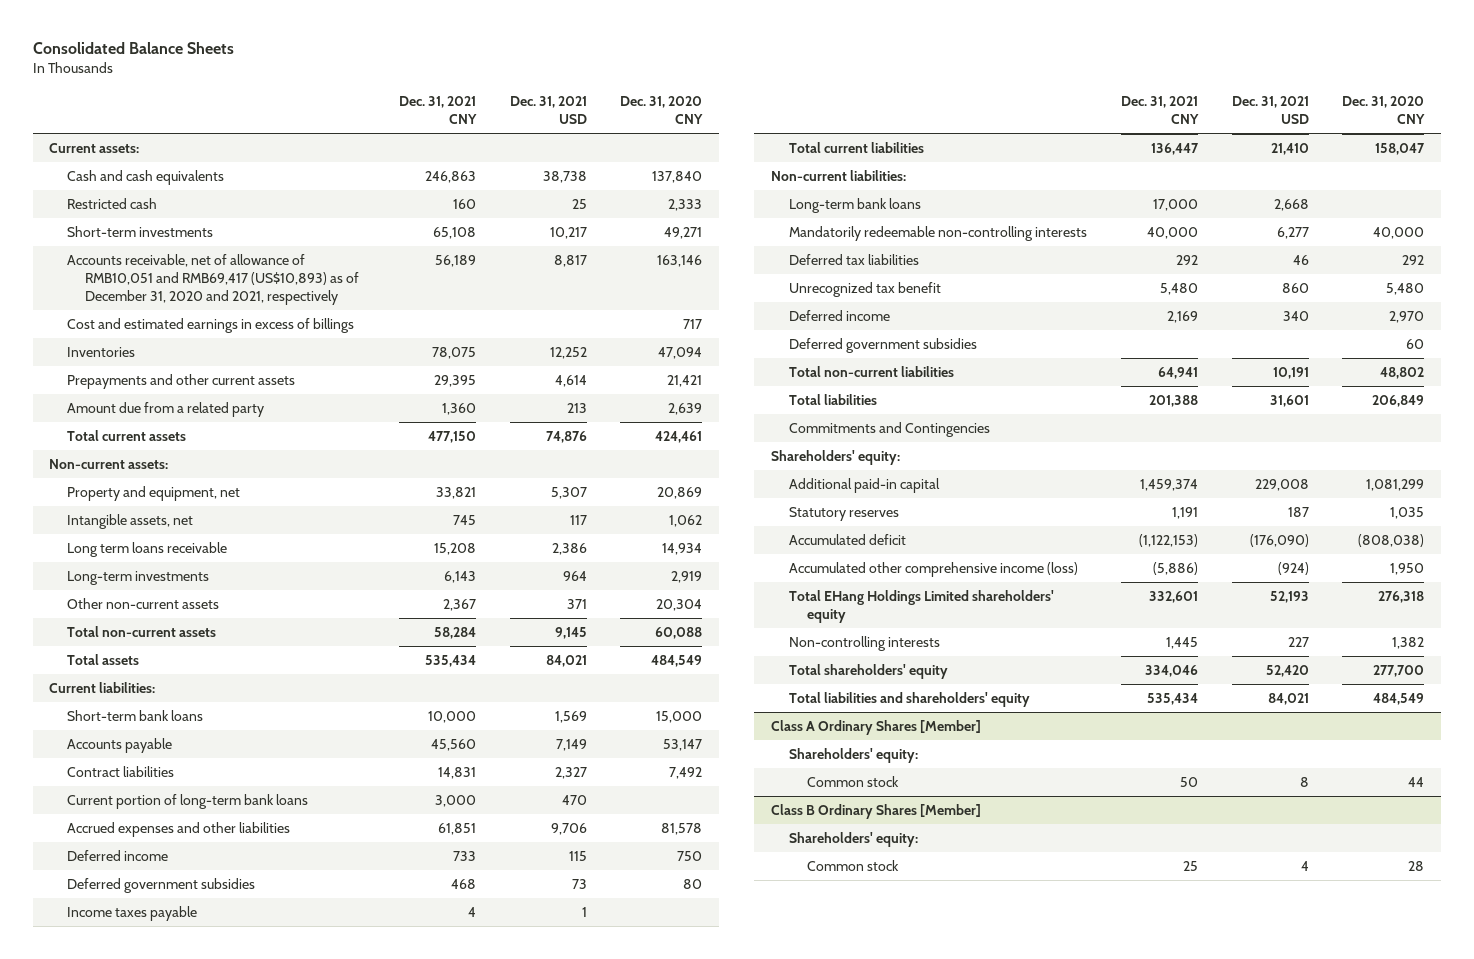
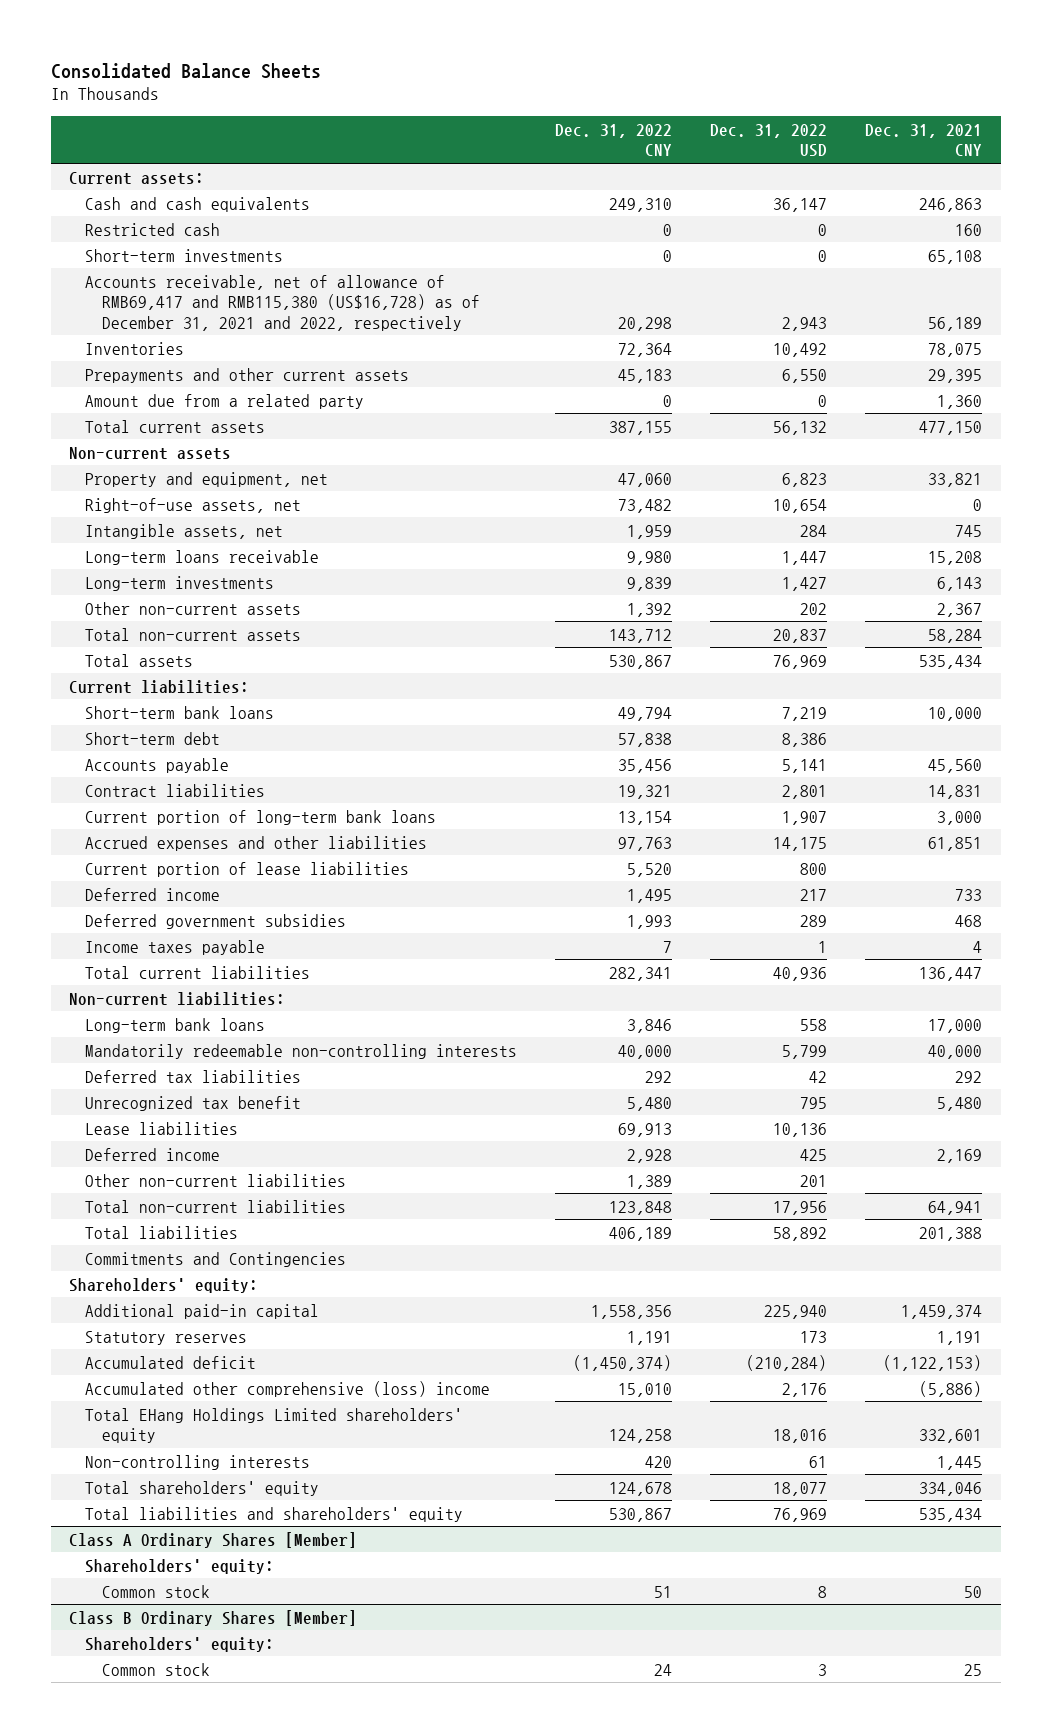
- | Dec. 31, 2021 CNY | Dec. 31, 2021 USD | Dec. 31, 2020 CNY
+ | Dec. 31, 2022 CNY | Dec. 31, 2022 USD | Dec. 31, 2021 CNY
- Accounts receivable, net of allowance of RMB10,051 and RMB69,417 (US$10,893) as of December 31, 2020 and 2021, respectively | 56,189 | 8,817 | 163,146
- Cost and estimated earnings in excess of billings | | | 717
+ Accounts receivable, net of allowance of RMB69,417 and RMB115,380 (US$16,728) as of December 31, 2021 and 2022, respectively | 20,298 | 2,943 | 56,189
- Non-current assets:
+ Non-current assets
+ Right-of-use assets, net | 73,482 | 10,654 | 0
- Long term loans receivable | 15,208 | 2,386 | 14,934
+ Long-term loans receivable | 9,980 | 1,447 | 15,208
+ Short-term debt | 57,838 | 8,386 |
+ Current portion of lease liabilities | 5,520 | 800 |
+ Lease liabilities | 69,913 | 10,136 |
- Deferred government subsidies | | | 60
+ Other non-current liabilities | 1,389 | 201 |
- Accumulated other comprehensive income (loss) | (5,886) | (924) | 1,950
+ Accumulated other comprehensive (loss) income | 15,010 | 2,176 | (5,886)

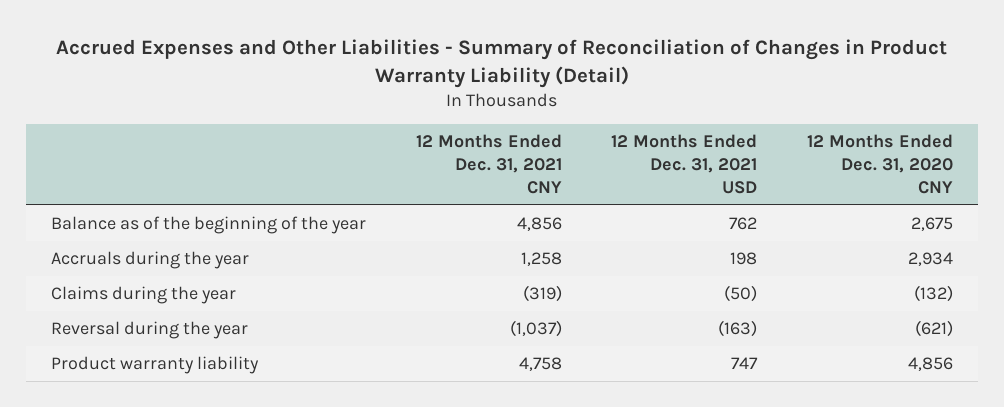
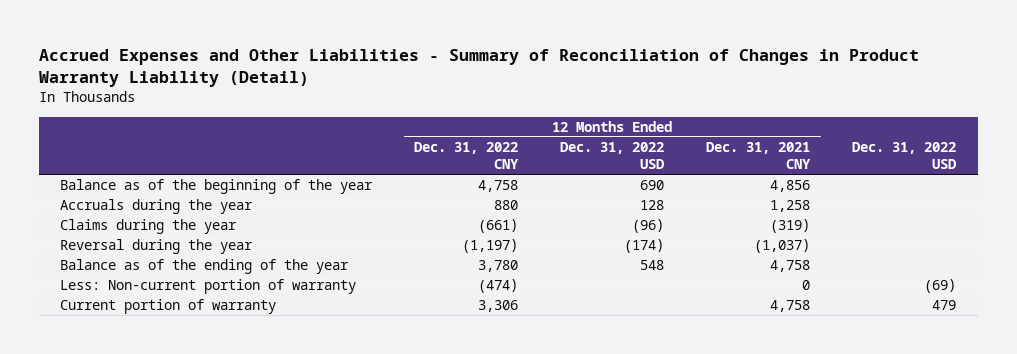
- | 12 Months Ended Dec. 31, 2021 CNY | 12 Months Ended Dec. 31, 2021 USD | 12 Months Ended Dec. 31, 2020 CNY
+ | 12 Months Ended Dec. 31, 2022 CNY | 12 Months Ended Dec. 31, 2022 USD | 12 Months Ended Dec. 31, 2021 CNY | Dec. 31, 2022 USD
- Product warranty liability | 4,758 | 747 | 4,856
+ Balance as of the ending of the year | 3,780 | 548 | 4,758 |
+ Less: Non-current portion of warranty | (474) | | 0 | (69)
+ Current portion of warranty | 3,306 | | 4,758 | 479

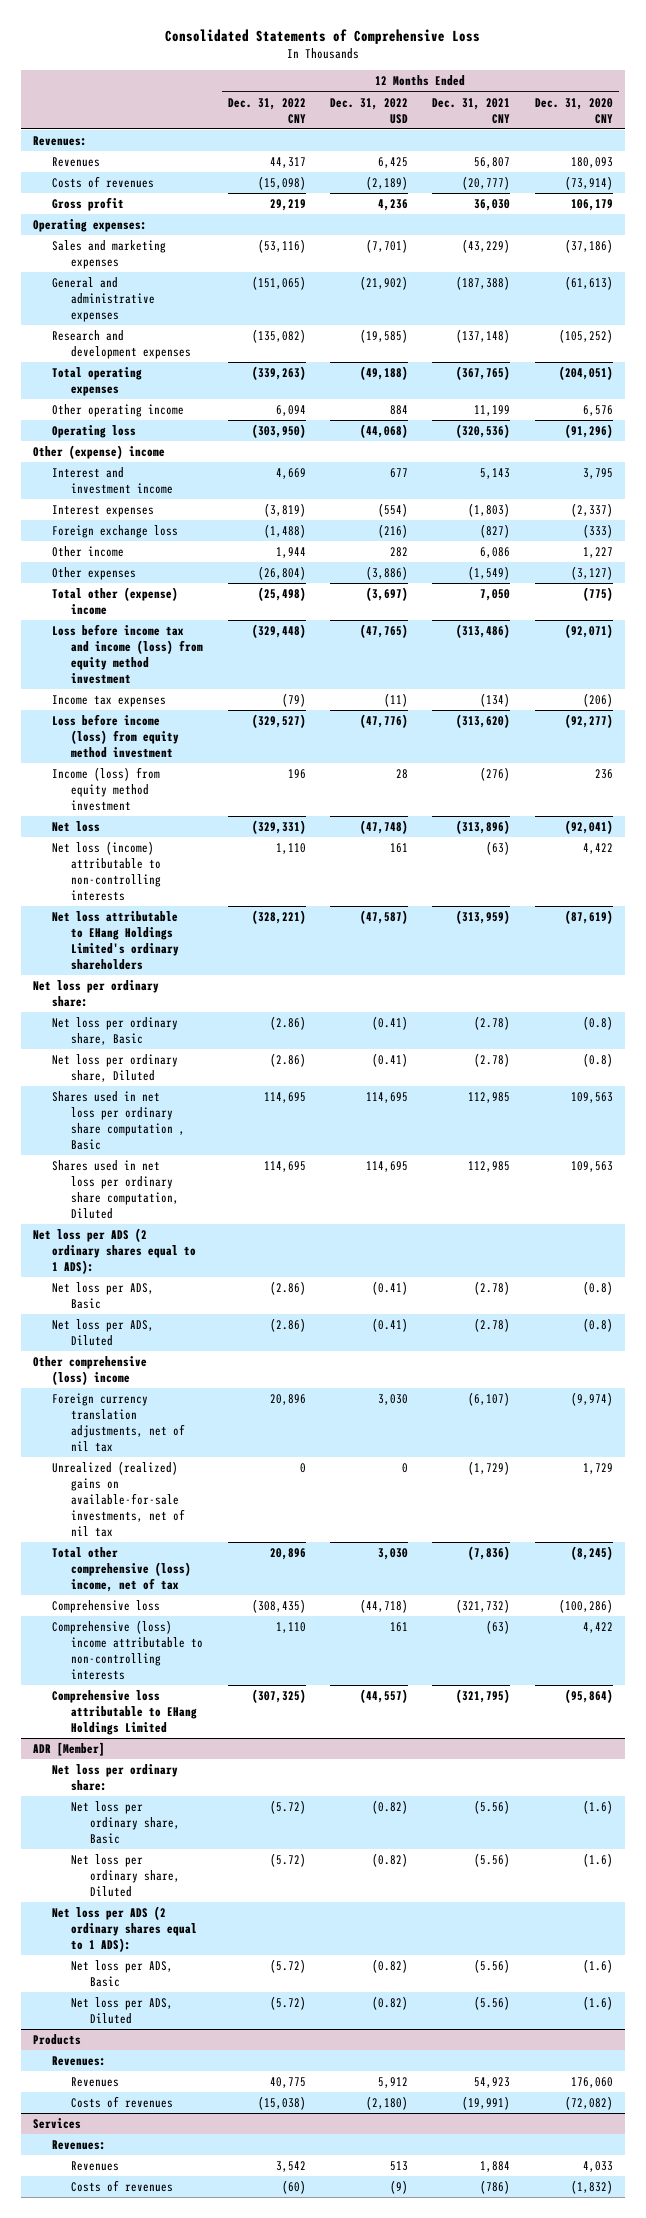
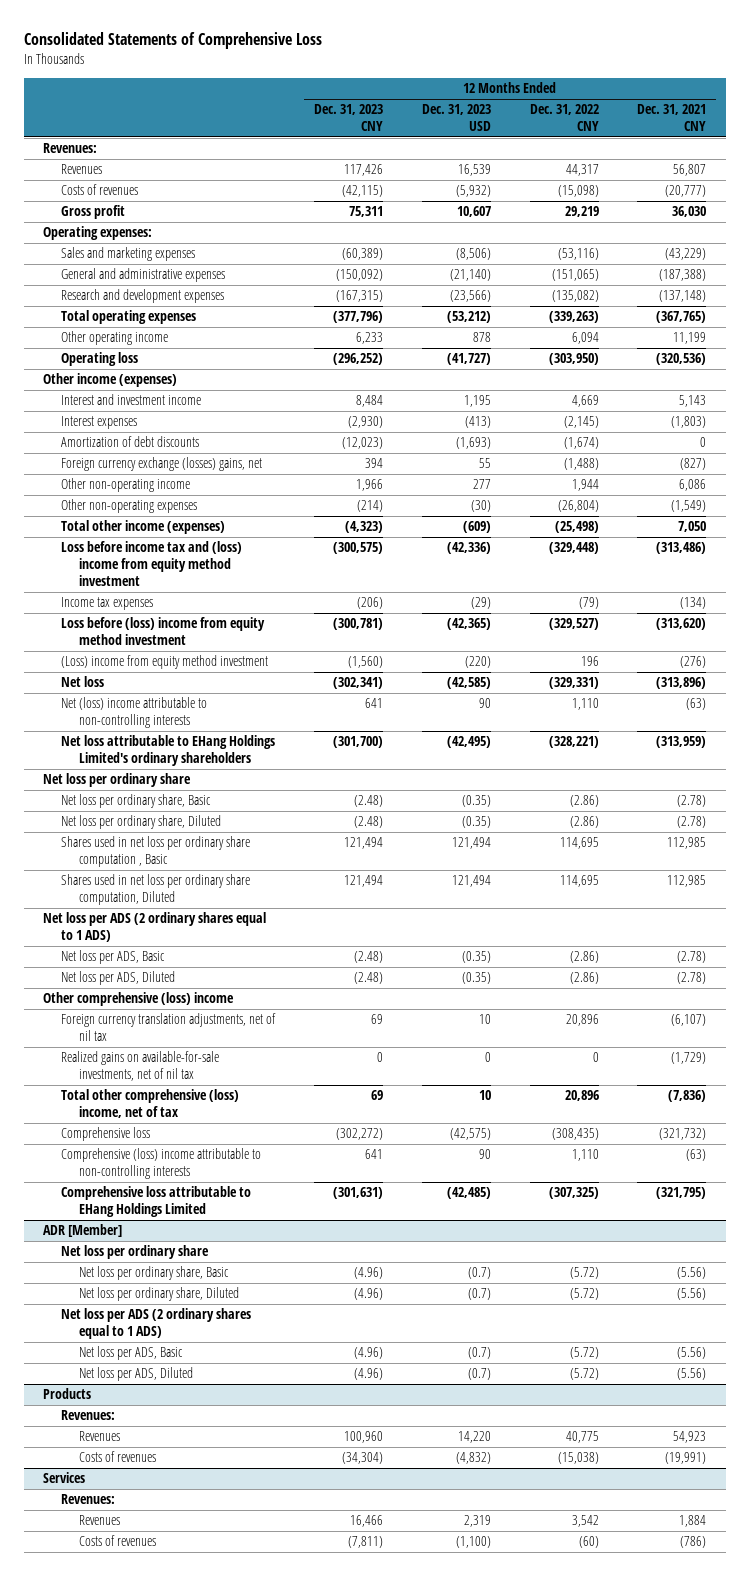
- | 12 Months Ended Dec. 31, 2022 CNY | 12 Months Ended Dec. 31, 2022 USD | 12 Months Ended Dec. 31, 2021 CNY | 12 Months Ended Dec. 31, 2020 CNY
+ | 12 Months Ended Dec. 31, 2023 CNY | 12 Months Ended Dec. 31, 2023 USD | 12 Months Ended Dec. 31, 2022 CNY | 12 Months Ended Dec. 31, 2021 CNY
- Other (expense) income
+ Other income (expenses)
- Interest expenses | (3,819) | (554) | (1,803) | (2,337)
- Foreign exchange loss | (1,488) | (216) | (827) | (333)
- Other income | 1,944 | 282 | 6,086 | 1,227
- Other expenses | (26,804) | (3,886) | (1,549) | (3,127)
- Total other (expense) income | (25,498) | (3,697) | 7,050 | (775)
- Loss before income tax and income (loss) from equity method investment | (329,448) | (47,765) | (313,486) | (92,071)
+ Interest expenses | (2,930) | (413) | (2,145) | (1,803)
+ Amortization of debt discounts | (12,023) | (1,693) | (1,674) | 0
+ Foreign currency exchange (losses) gains, net | 394 | 55 | (1,488) | (827)
+ Other non-operating income | 1,966 | 277 | 1,944 | 6,086
+ Other non-operating expenses | (214) | (30) | (26,804) | (1,549)
+ Total other income (expenses) | (4,323) | (609) | (25,498) | 7,050
+ Loss before income tax and (loss) income from equity method investment | (300,575) | (42,336) | (329,448) | (313,486)
- Loss before income (loss) from equity method investment | (329,527) | (47,776) | (313,620) | (92,277)
- Income (loss) from equity method investment | 196 | 28 | (276) | 236
+ Loss before (loss) income from equity method investment | (300,781) | (42,365) | (329,527) | (313,620)
+ (Loss) income from equity method investment | (1,560) | (220) | 196 | (276)
- Net loss (income) attributable to non-controlling interests | 1,110 | 161 | (63) | 4,422
+ Net (loss) income attributable to non-controlling interests | 641 | 90 | 1,110 | (63)
- Net loss per ordinary share:
+ Net loss per ordinary share
- Net loss per ADS (2 ordinary shares equal to 1 ADS):
+ Net loss per ADS (2 ordinary shares equal to 1 ADS)
- Unrealized (realized) gains on available-for-sale investments, net of nil tax | 0 | 0 | (1,729) | 1,729
+ Realized gains on available-for-sale investments, net of nil tax | 0 | 0 | 0 | (1,729)
@ ADR [Member]
- Net loss per ordinary share:
+ Net loss per ordinary share
- Net loss per ADS (2 ordinary shares equal to 1 ADS):
+ Net loss per ADS (2 ordinary shares equal to 1 ADS)

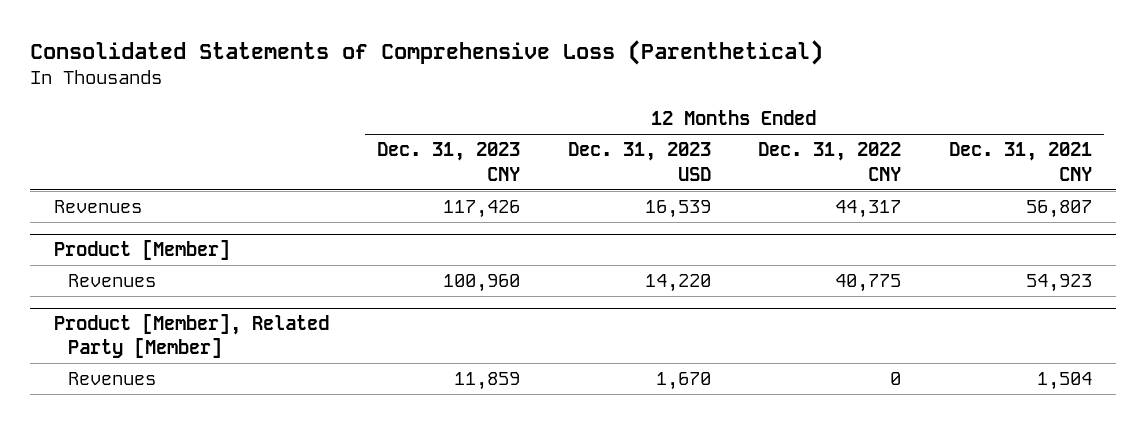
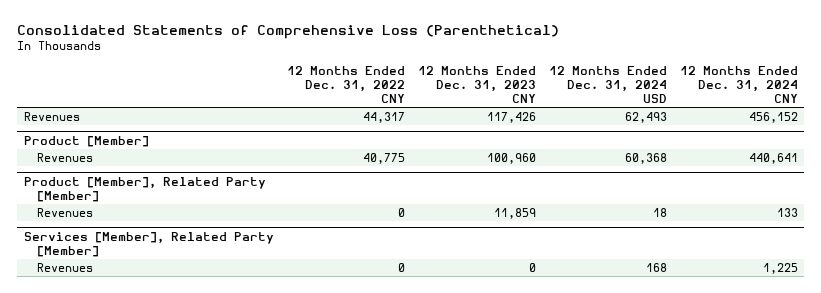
- | 12 Months Ended Dec. 31, 2023 CNY | 12 Months Ended Dec. 31, 2023 USD | 12 Months Ended Dec. 31, 2022 CNY | 12 Months Ended Dec. 31, 2021 CNY
+ | 12 Months Ended Dec. 31, 2022 CNY | 12 Months Ended Dec. 31, 2023 CNY | 12 Months Ended Dec. 31, 2024 USD | 12 Months Ended Dec. 31, 2024 CNY
+ Services [Member], Related Party [Member]
+ Revenues | 0 | 0 | 168 | 1,225

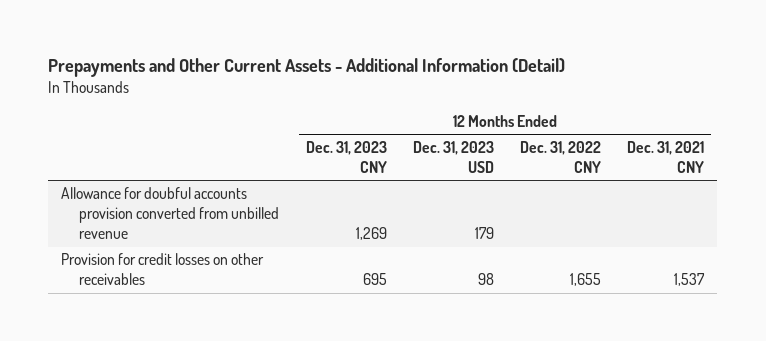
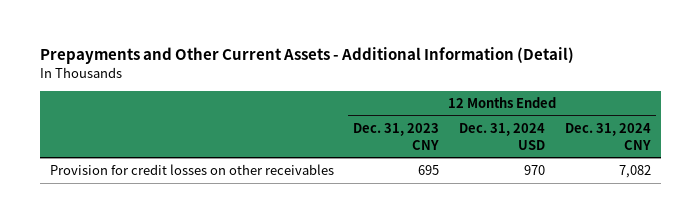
- | 12 Months Ended Dec. 31, 2023 CNY | 12 Months Ended Dec. 31, 2023 USD | 12 Months Ended Dec. 31, 2022 CNY | 12 Months Ended Dec. 31, 2021 CNY
+ | 12 Months Ended Dec. 31, 2023 CNY | 12 Months Ended Dec. 31, 2024 USD | 12 Months Ended Dec. 31, 2024 CNY
- Allowance for doubful accounts provision converted from unbilled revenue | 1,269 | 179 | |

